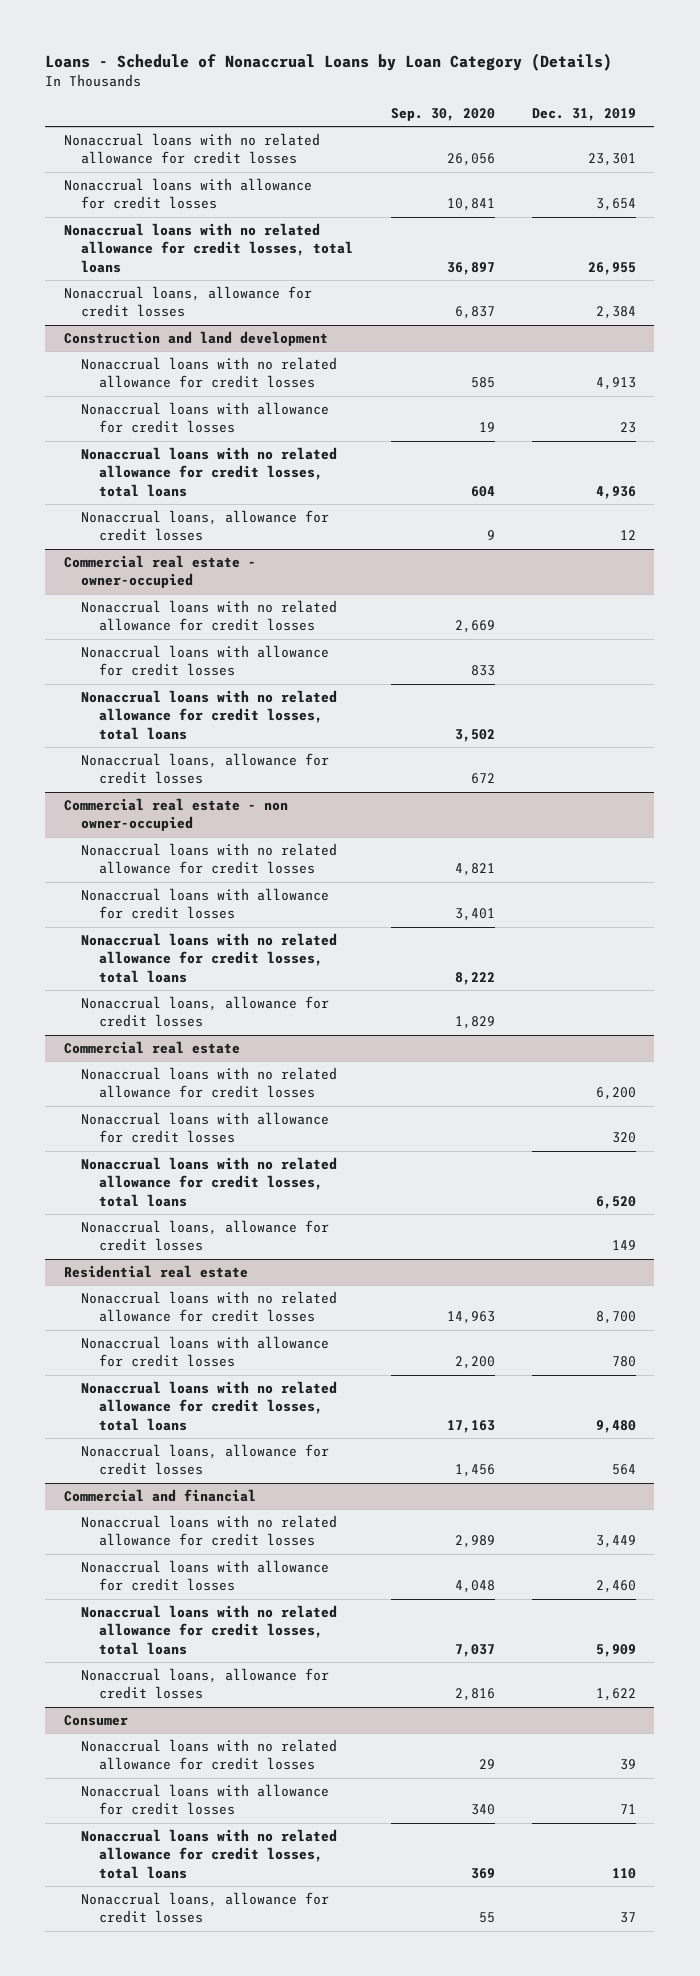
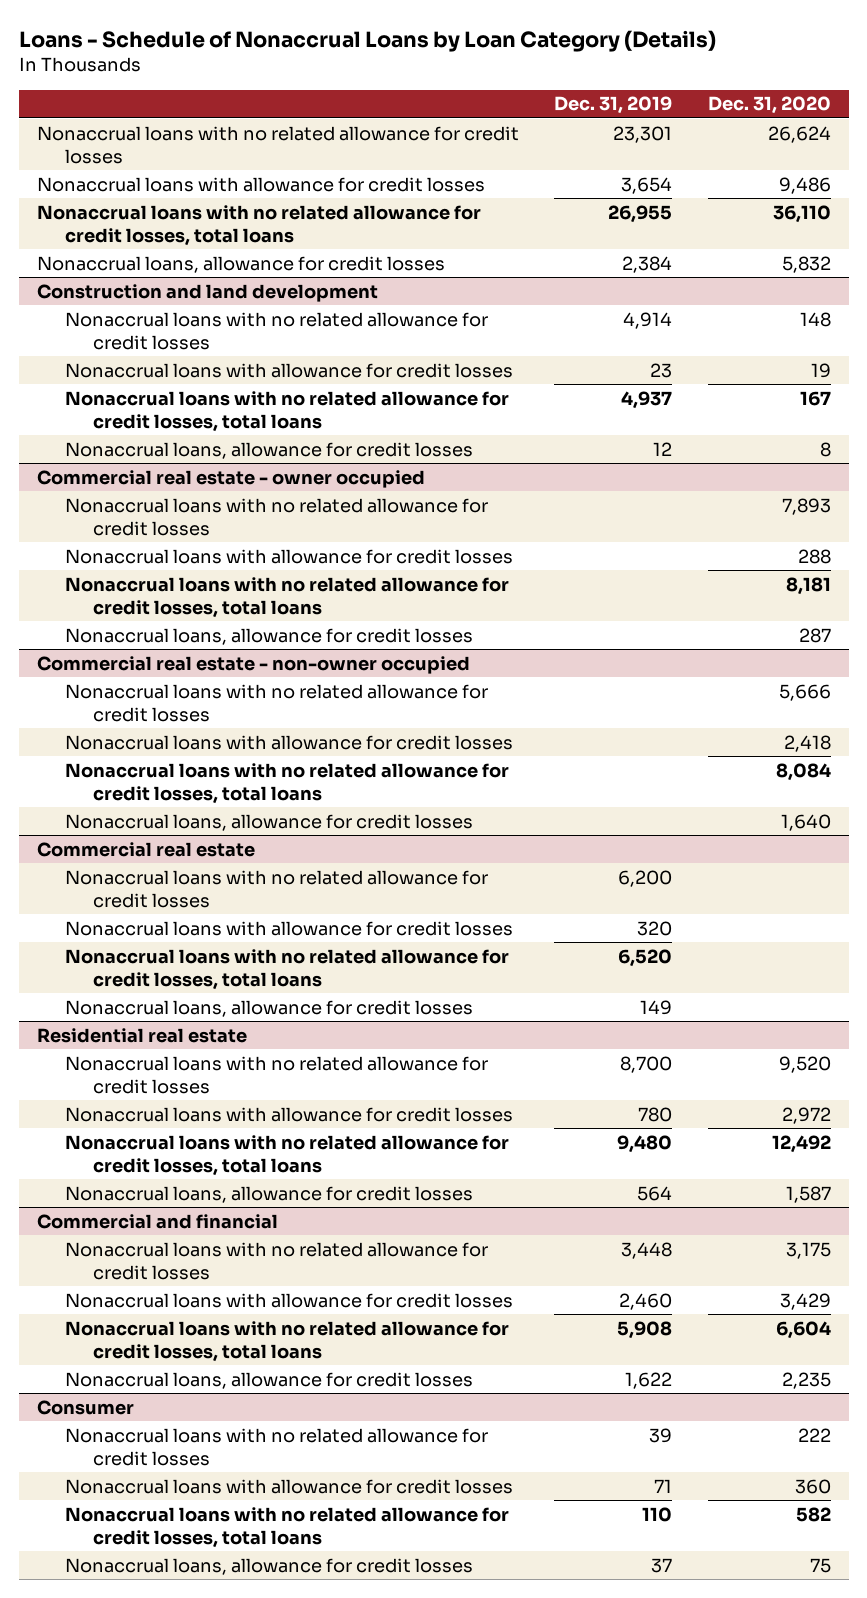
- | Sep. 30, 2020 | Dec. 31, 2019
+ | Dec. 31, 2019 | Dec. 31, 2020
@ Construction and land development
- Nonaccrual loans with no related allowance for credit losses | 585 | 4,913
+ Nonaccrual loans with no related allowance for credit losses | 4,914 | 148
- Nonaccrual loans with no related allowance for credit losses, total loans | 604 | 4,936
+ Nonaccrual loans with no related allowance for credit losses, total loans | 4,937 | 167
- Commercial real estate - owner-occupied
+ Commercial real estate - owner occupied
- Commercial real estate - non owner-occupied
+ Commercial real estate - non-owner occupied
@ Commercial and financial
- Nonaccrual loans with no related allowance for credit losses | 2,989 | 3,449
+ Nonaccrual loans with no related allowance for credit losses | 3,448 | 3,175
- Nonaccrual loans with no related allowance for credit losses, total loans | 7,037 | 5,909
+ Nonaccrual loans with no related allowance for credit losses, total loans | 5,908 | 6,604

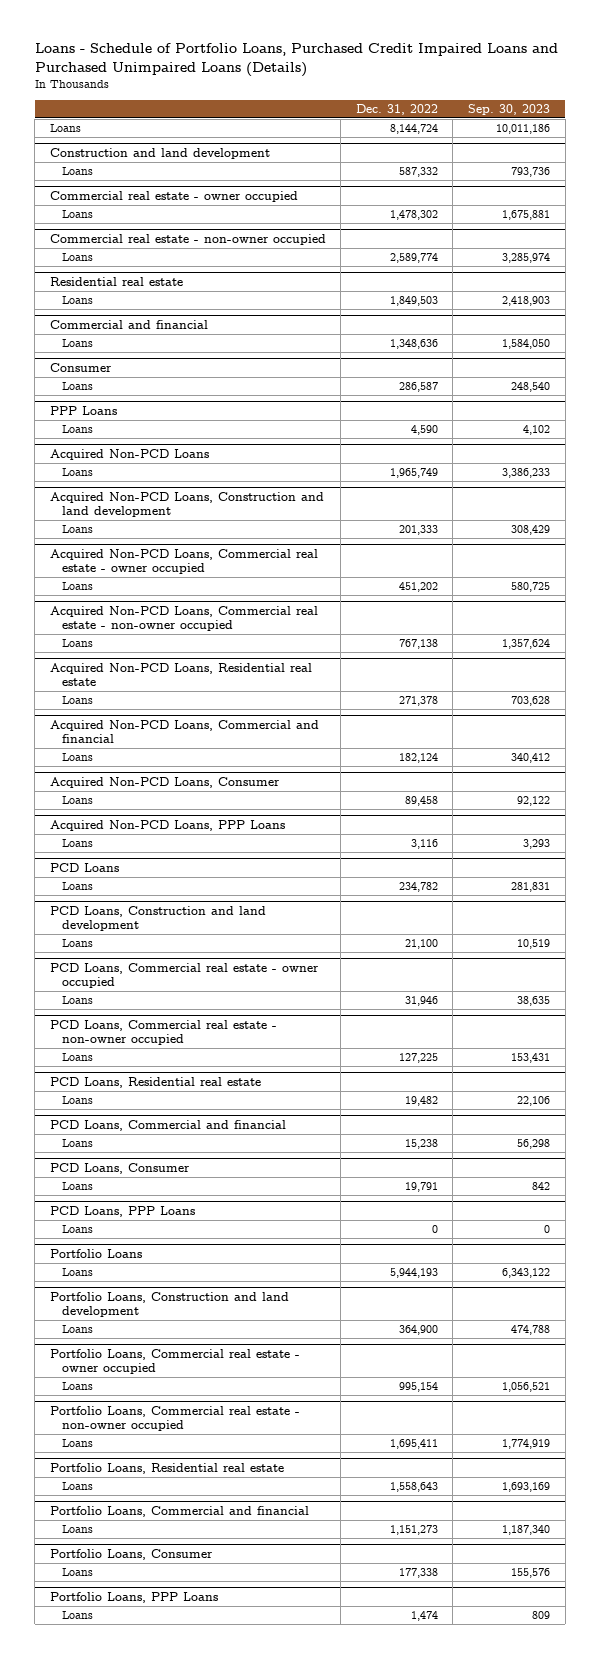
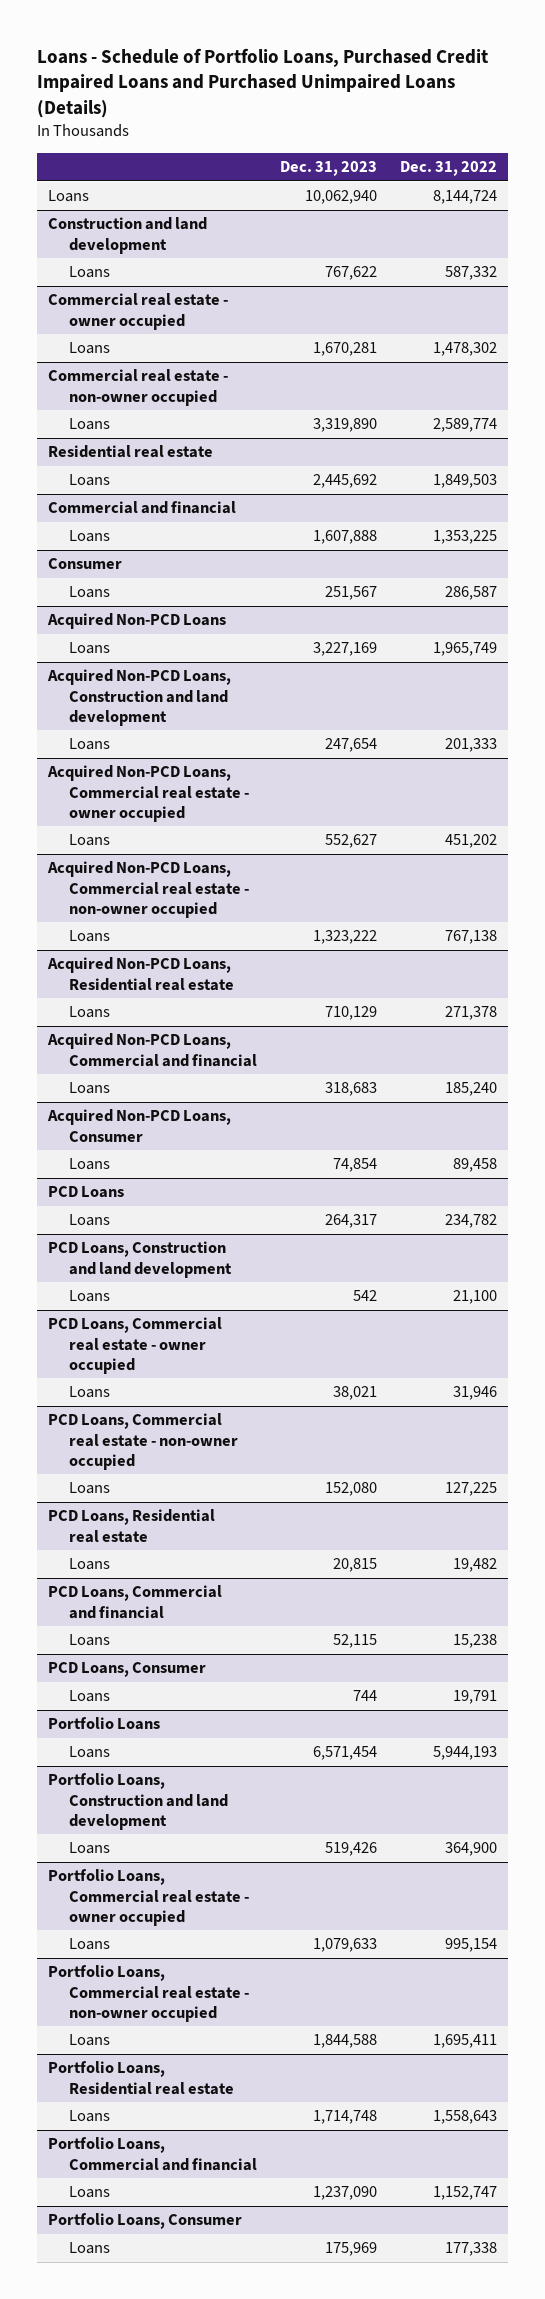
- | Dec. 31, 2022 | Sep. 30, 2023
+ | Dec. 31, 2023 | Dec. 31, 2022
@ Commercial and financial
- Loans | 1,348,636 | 1,584,050
+ Loans | 1,607,888 | 1,353,225
- PPP Loans
- Loans | 4,590 | 4,102
@ Acquired Non-PCD Loans, Commercial and financial
- Loans | 182,124 | 340,412
+ Loans | 318,683 | 185,240
- Acquired Non-PCD Loans, PPP Loans
- Loans | 3,116 | 3,293
- PCD Loans, PPP Loans
- Loans | 0 | 0
@ Portfolio Loans, Commercial and financial
- Loans | 1,151,273 | 1,187,340
+ Loans | 1,237,090 | 1,152,747
- Portfolio Loans, PPP Loans
- Loans | 1,474 | 809

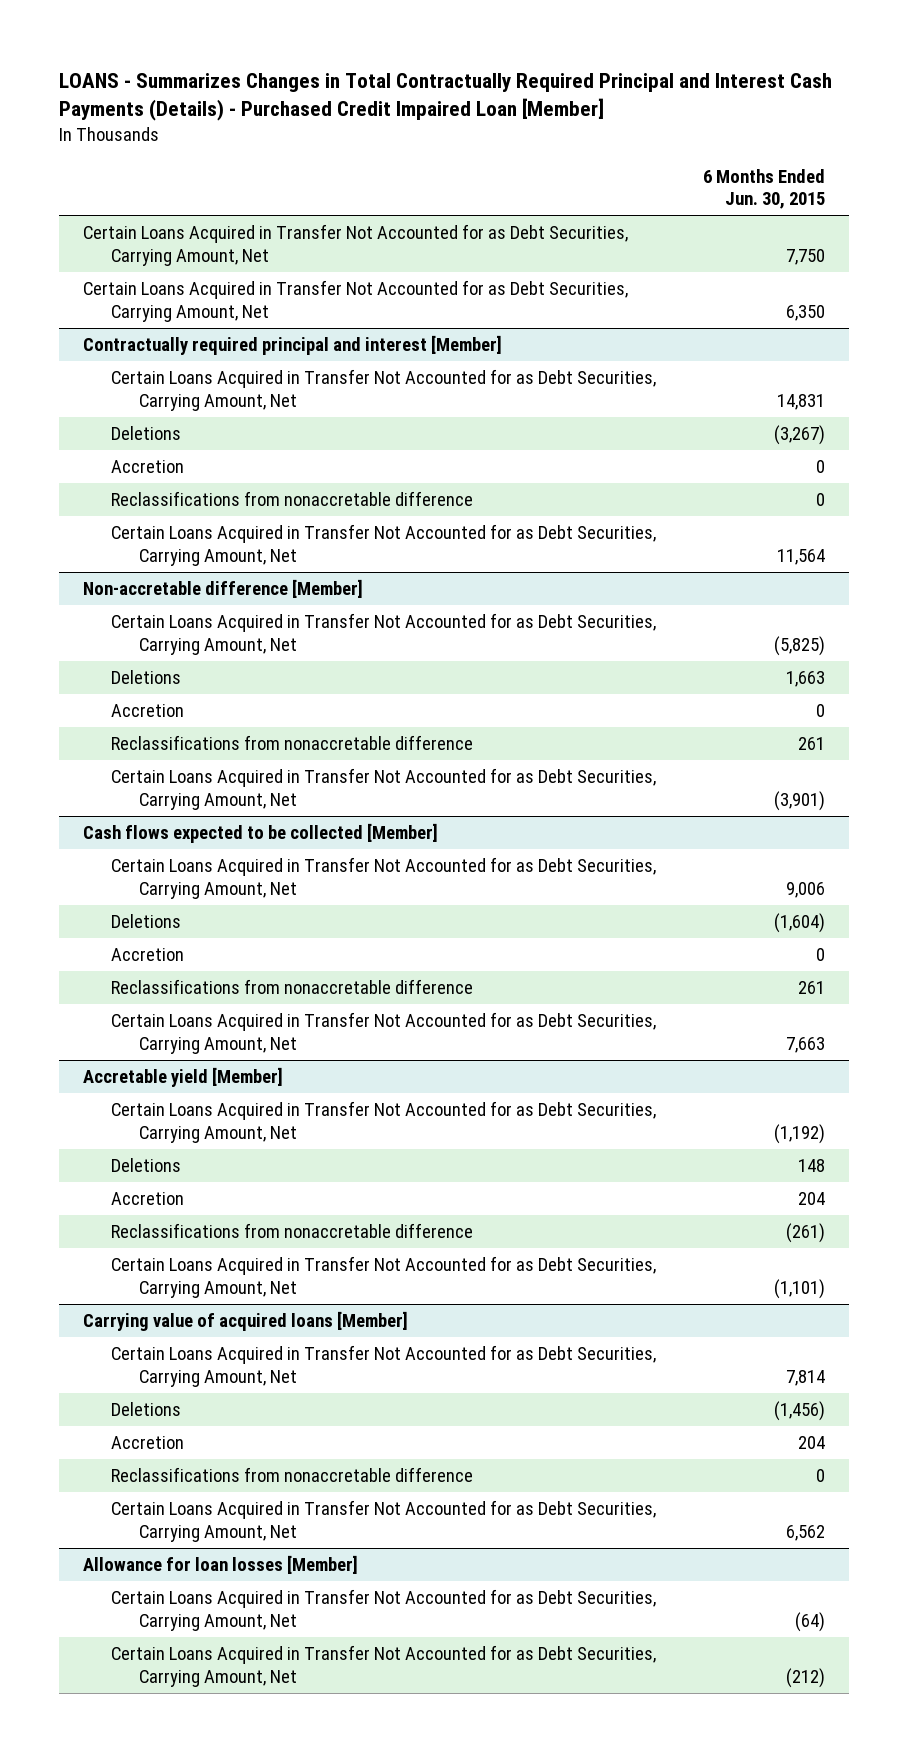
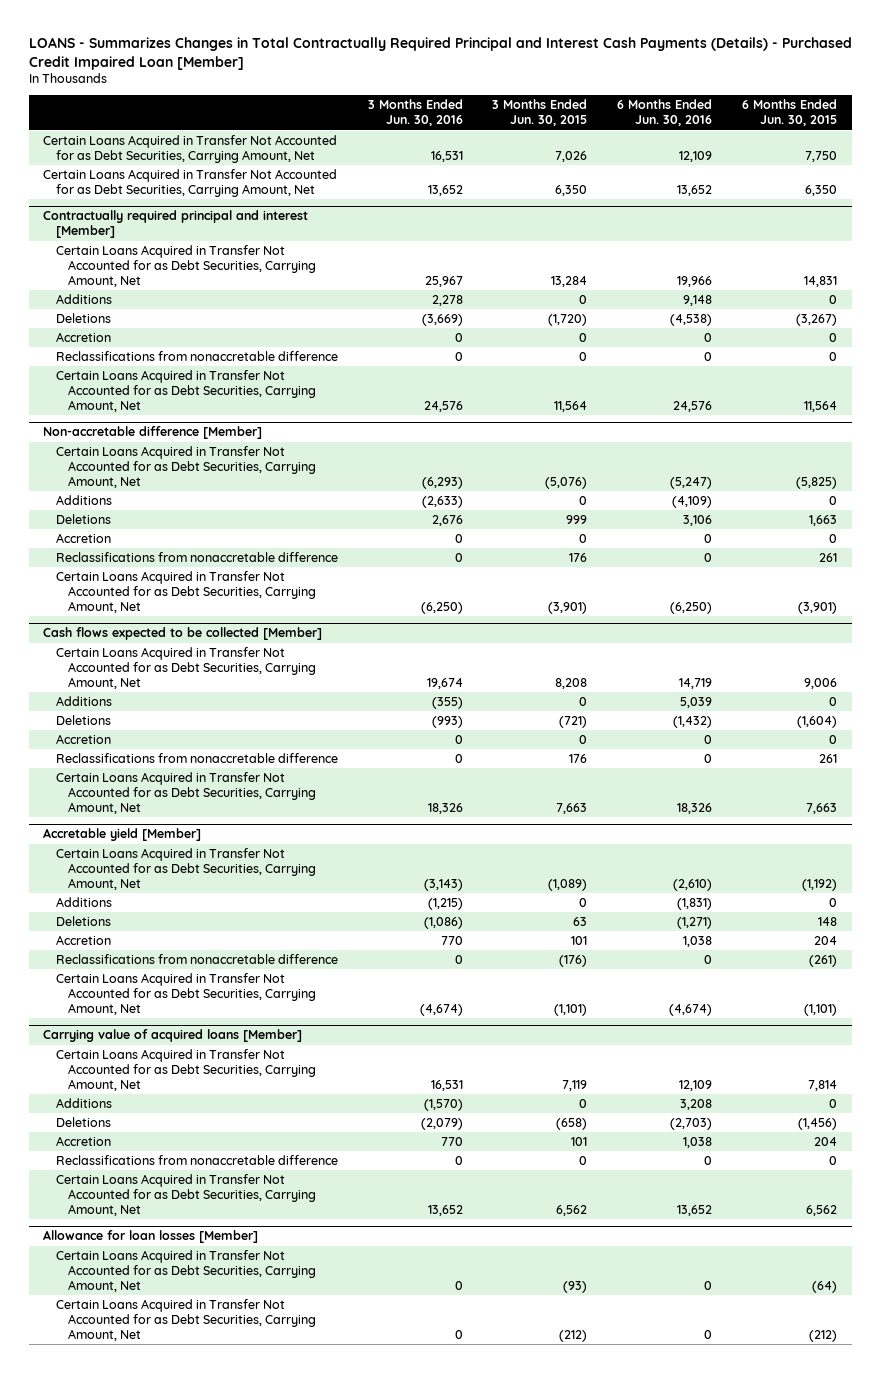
- | 6 Months Ended Jun. 30, 2015
+ | 3 Months Ended Jun. 30, 2016 | 3 Months Ended Jun. 30, 2015 | 6 Months Ended Jun. 30, 2016 | 6 Months Ended Jun. 30, 2015
@ Contractually required principal and interest [Member]
+ Additions | 2,278 | 0 | 9,148 | 0
@ Non-accretable difference [Member]
+ Additions | (2,633) | 0 | (4,109) | 0
@ Cash flows expected to be collected [Member]
+ Additions | (355) | 0 | 5,039 | 0
@ Accretable yield [Member]
+ Additions | (1,215) | 0 | (1,831) | 0
@ Carrying value of acquired loans [Member]
+ Additions | (1,570) | 0 | 3,208 | 0

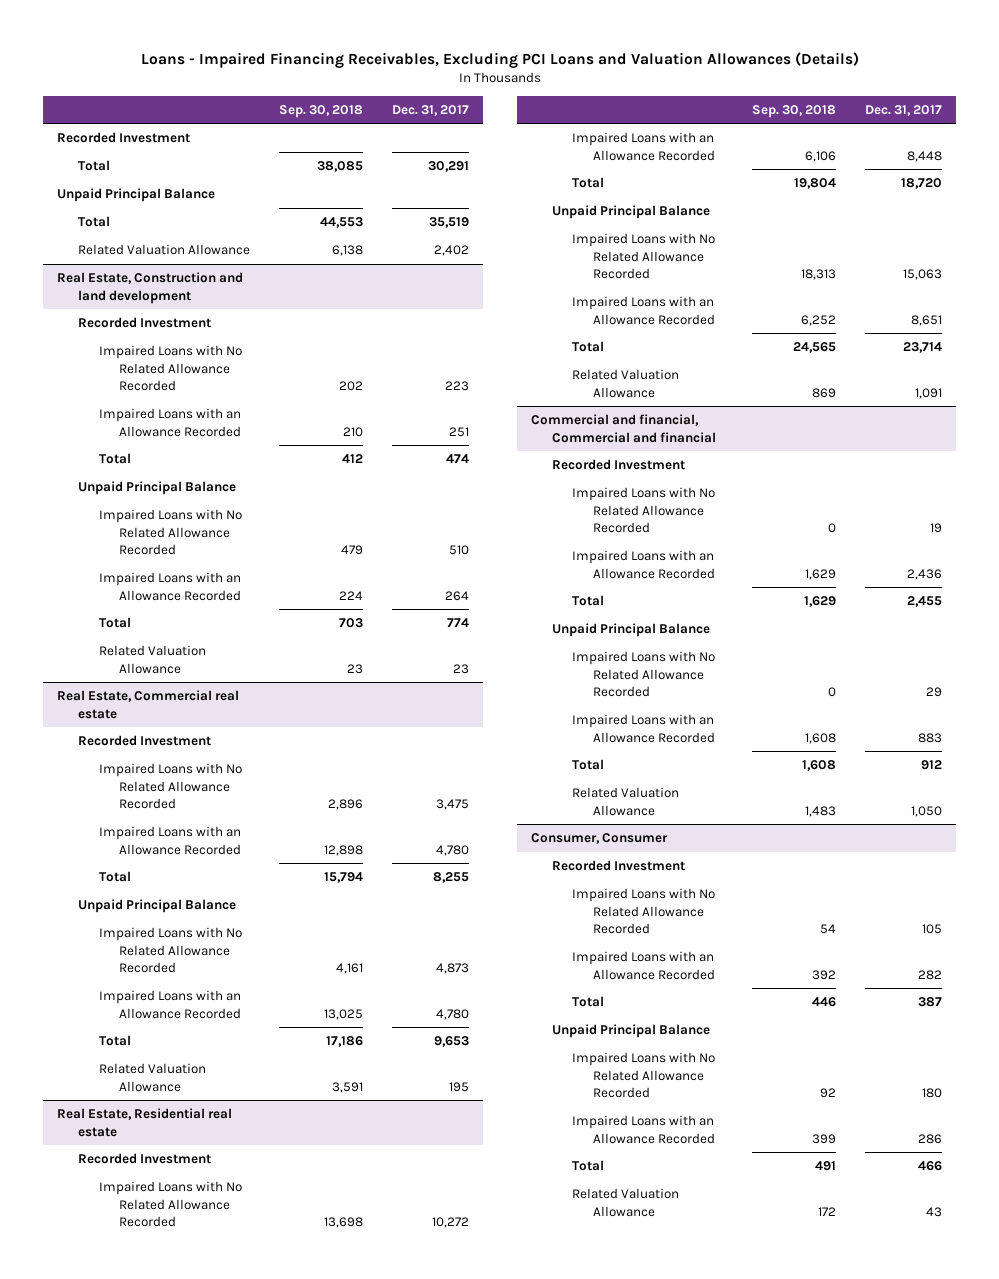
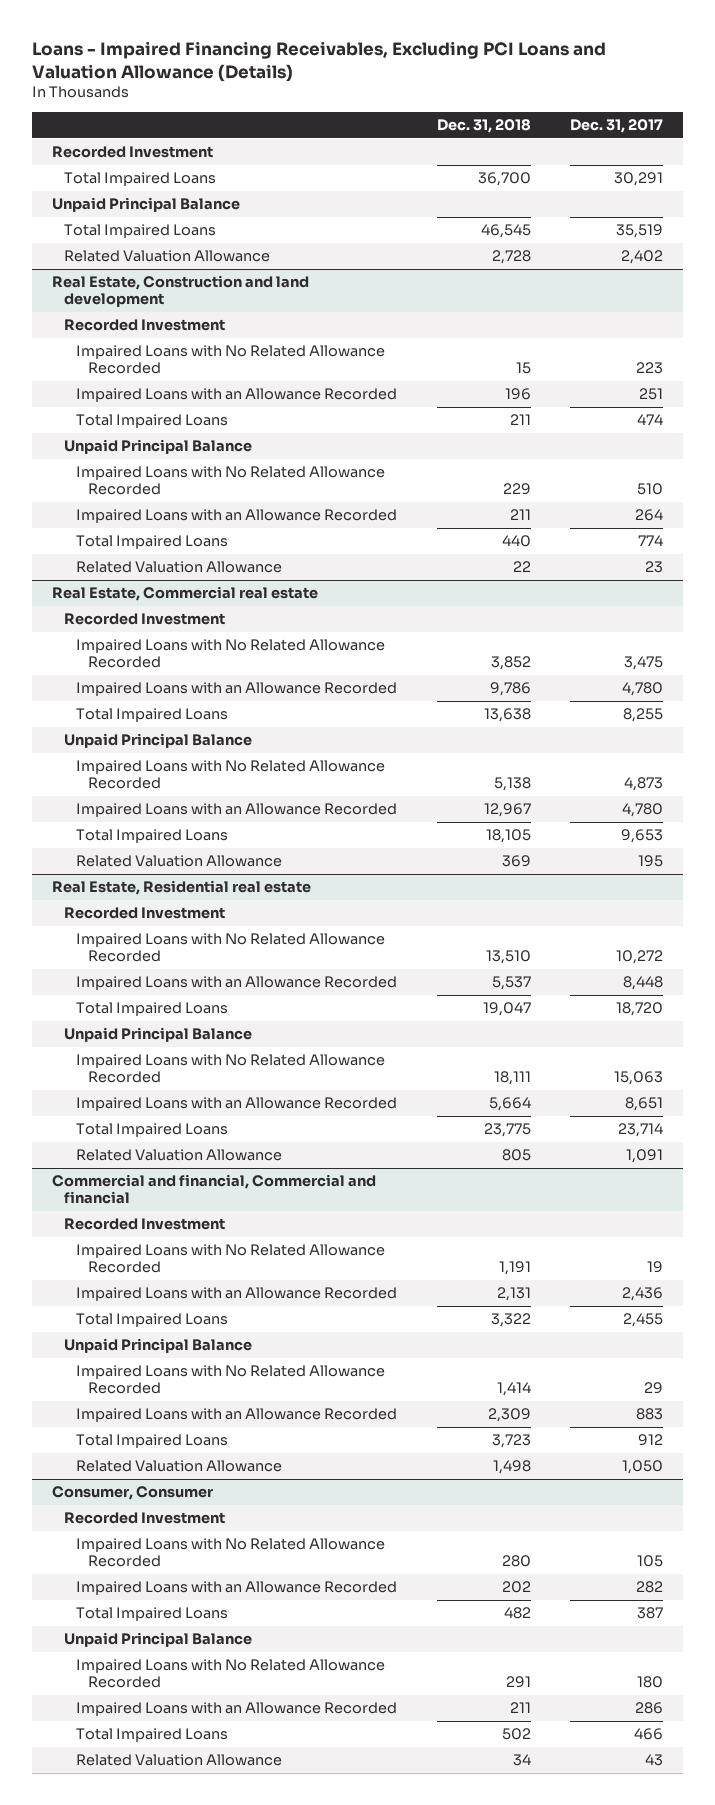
- Loans - Impaired Financing Receivables, Excluding PCI Loans and Valuation Allowances (Details)
+ Loans - Impaired Financing Receivables, Excluding PCI Loans and Valuation Allowance (Details)
- | Sep. 30, 2018 | Dec. 31, 2017
+ | Dec. 31, 2018 | Dec. 31, 2017
- Total | 38,085 | 30,291
+ Total Impaired Loans | 36,700 | 30,291
- Total | 44,553 | 35,519
+ Total Impaired Loans | 46,545 | 35,519
@ Real Estate, Construction and land development
- Total | 412 | 474
+ Total Impaired Loans | 211 | 474
- Total | 703 | 774
+ Total Impaired Loans | 440 | 774
@ Real Estate, Commercial real estate
- Total | 15,794 | 8,255
+ Total Impaired Loans | 13,638 | 8,255
- Total | 17,186 | 9,653
+ Total Impaired Loans | 18,105 | 9,653
@ Real Estate, Residential real estate
- Total | 19,804 | 18,720
+ Total Impaired Loans | 19,047 | 18,720
- Total | 24,565 | 23,714
+ Total Impaired Loans | 23,775 | 23,714
@ Commercial and financial, Commercial and financial
- Total | 1,629 | 2,455
+ Total Impaired Loans | 3,322 | 2,455
- Total | 1,608 | 912
+ Total Impaired Loans | 3,723 | 912
@ Consumer, Consumer
- Total | 446 | 387
+ Total Impaired Loans | 482 | 387
- Total | 491 | 466
+ Total Impaired Loans | 502 | 466

